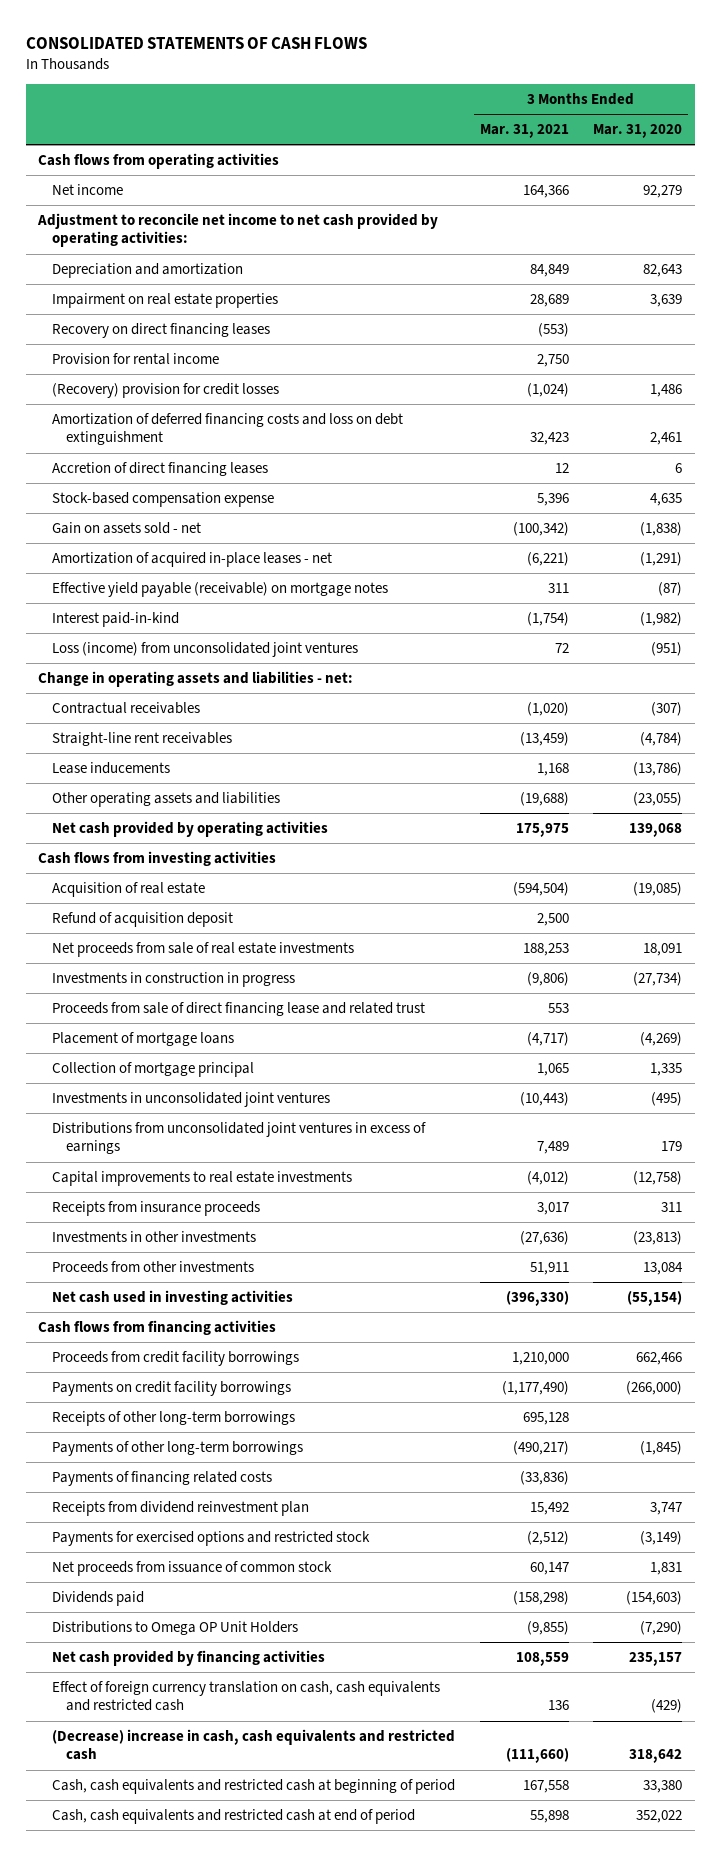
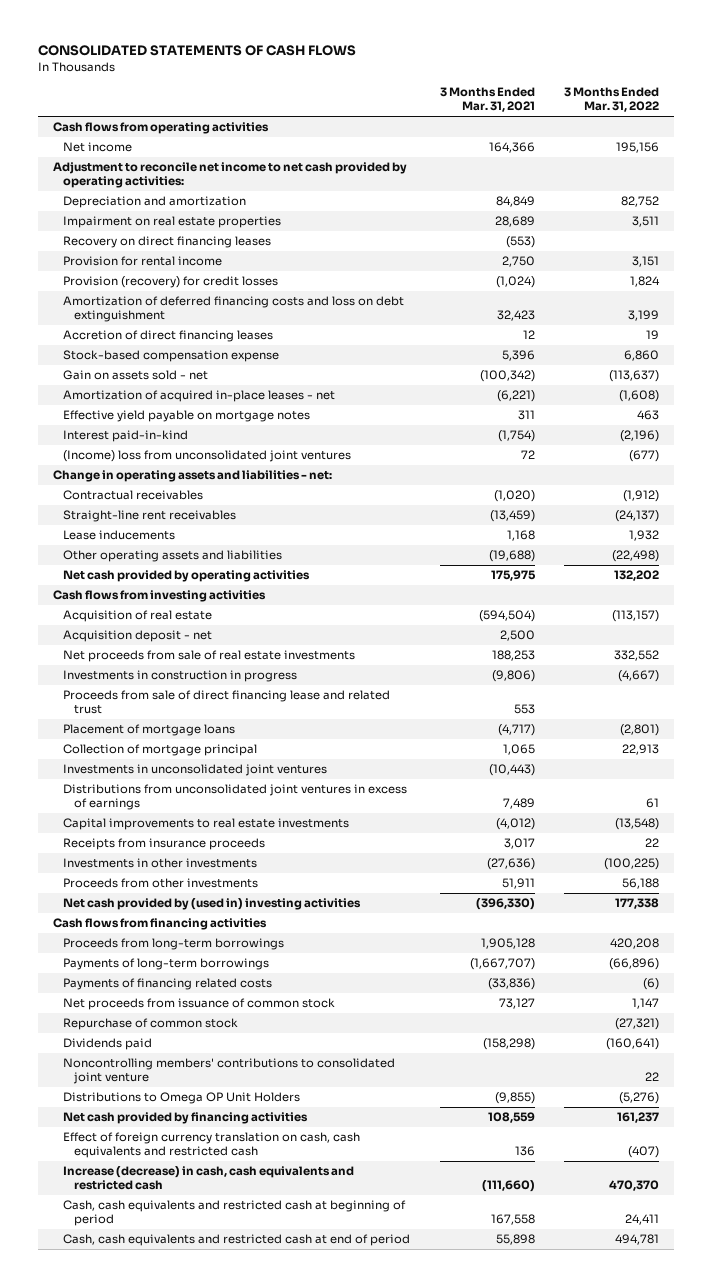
- | 3 Months Ended Mar. 31, 2021 | 3 Months Ended Mar. 31, 2020
+ | 3 Months Ended Mar. 31, 2021 | 3 Months Ended Mar. 31, 2022
- (Recovery) provision for credit losses | (1,024) | 1,486
+ Provision (recovery) for credit losses | (1,024) | 1,824
- Effective yield payable (receivable) on mortgage notes | 311 | (87)
+ Effective yield payable on mortgage notes | 311 | 463
- Loss (income) from unconsolidated joint ventures | 72 | (951)
+ (Income) loss from unconsolidated joint ventures | 72 | (677)
- Refund of acquisition deposit | 2,500 |
+ Acquisition deposit - net | 2,500 |
- Net cash used in investing activities | (396,330) | (55,154)
+ Net cash provided by (used in) investing activities | (396,330) | 177,338
- Proceeds from credit facility borrowings | 1,210,000 | 662,466
- Payments on credit facility borrowings | (1,177,490) | (266,000)
- Receipts of other long-term borrowings | 695,128 |
- Payments of other long-term borrowings | (490,217) | (1,845)
+ Proceeds from long-term borrowings | 1,905,128 | 420,208
+ Payments of long-term borrowings | (1,667,707) | (66,896)
- Receipts from dividend reinvestment plan | 15,492 | 3,747
- Payments for exercised options and restricted stock | (2,512) | (3,149)
- Net proceeds from issuance of common stock | 60,147 | 1,831
+ Net proceeds from issuance of common stock | 73,127 | 1,147
+ Repurchase of common stock | | (27,321)
+ Noncontrolling members' contributions to consolidated joint venture | | 22
- (Decrease) increase in cash, cash equivalents and restricted cash | (111,660) | 318,642
+ Increase (decrease) in cash, cash equivalents and restricted cash | (111,660) | 470,370

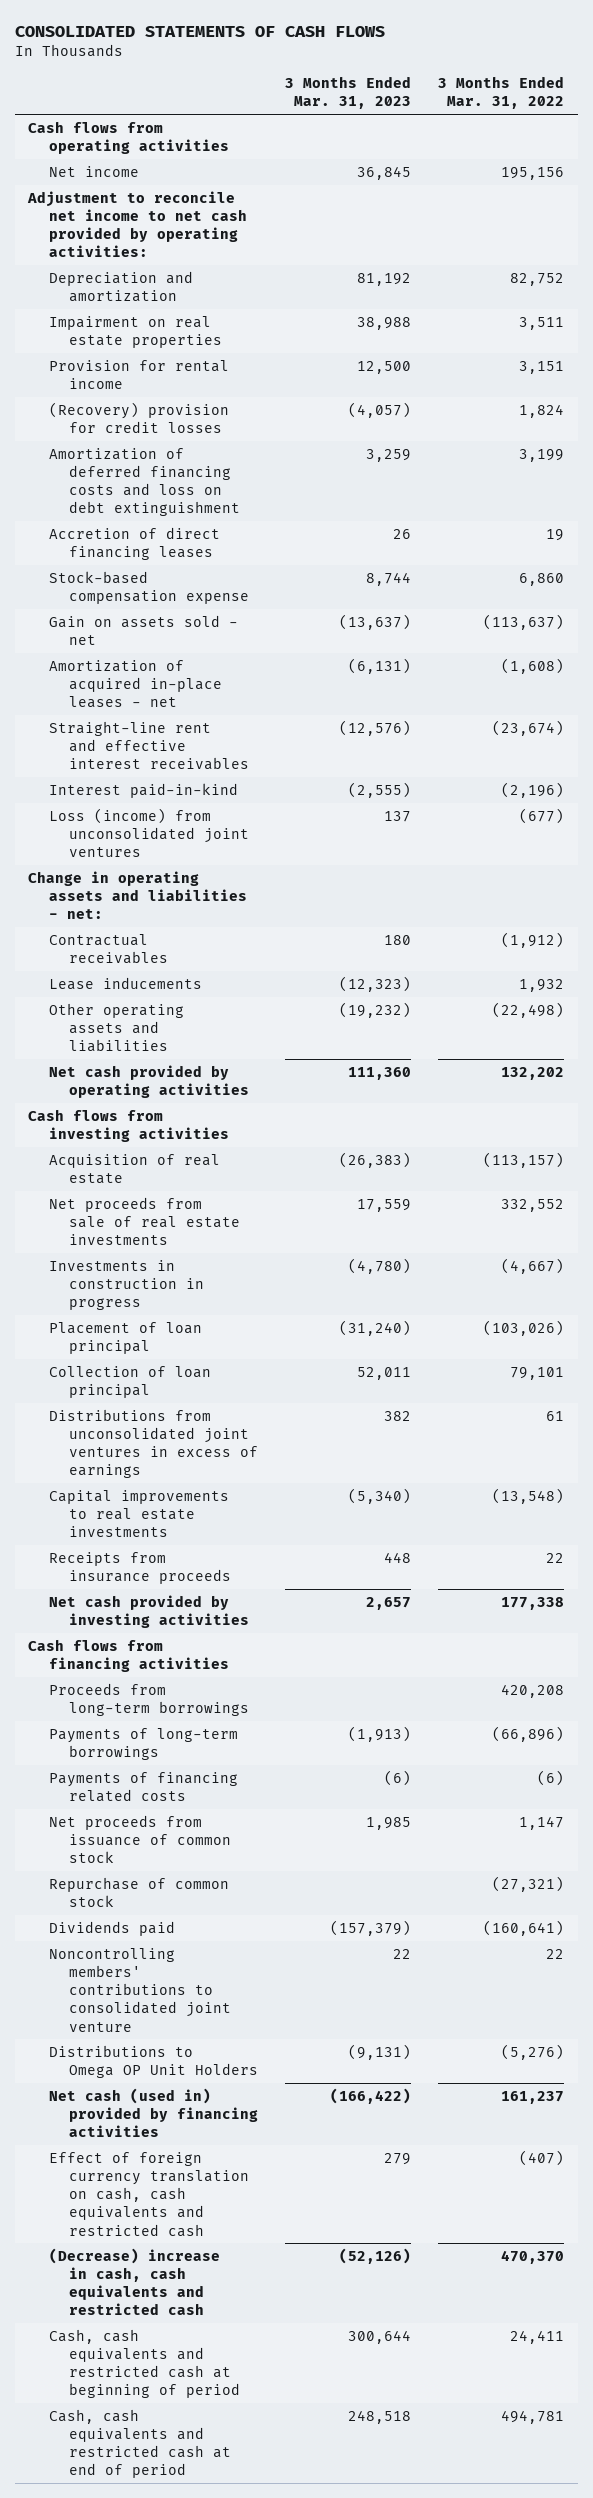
- | 3 Months Ended Mar. 31, 2021 | 3 Months Ended Mar. 31, 2022
+ | 3 Months Ended Mar. 31, 2023 | 3 Months Ended Mar. 31, 2022
- Recovery on direct financing leases | (553) |
- Provision (recovery) for credit losses | (1,024) | 1,824
+ (Recovery) provision for credit losses | (4,057) | 1,824
- Effective yield payable on mortgage notes | 311 | 463
+ Straight-line rent and effective interest receivables | (12,576) | (23,674)
- (Income) loss from unconsolidated joint ventures | 72 | (677)
+ Loss (income) from unconsolidated joint ventures | 137 | (677)
- Straight-line rent receivables | (13,459) | (24,137)
- Acquisition deposit - net | 2,500 |
- Proceeds from sale of direct financing lease and related trust | 553 |
- Placement of mortgage loans | (4,717) | (2,801)
- Collection of mortgage principal | 1,065 | 22,913
- Investments in unconsolidated joint ventures | (10,443) |
+ Placement of loan principal | (31,240) | (103,026)
+ Collection of loan principal | 52,011 | 79,101
- Investments in other investments | (27,636) | (100,225)
- Proceeds from other investments | 51,911 | 56,188
- Net cash provided by (used in) investing activities | (396,330) | 177,338
+ Net cash provided by investing activities | 2,657 | 177,338
- Net cash provided by financing activities | 108,559 | 161,237
+ Net cash (used in) provided by financing activities | (166,422) | 161,237
- Increase (decrease) in cash, cash equivalents and restricted cash | (111,660) | 470,370
+ (Decrease) increase in cash, cash equivalents and restricted cash | (52,126) | 470,370

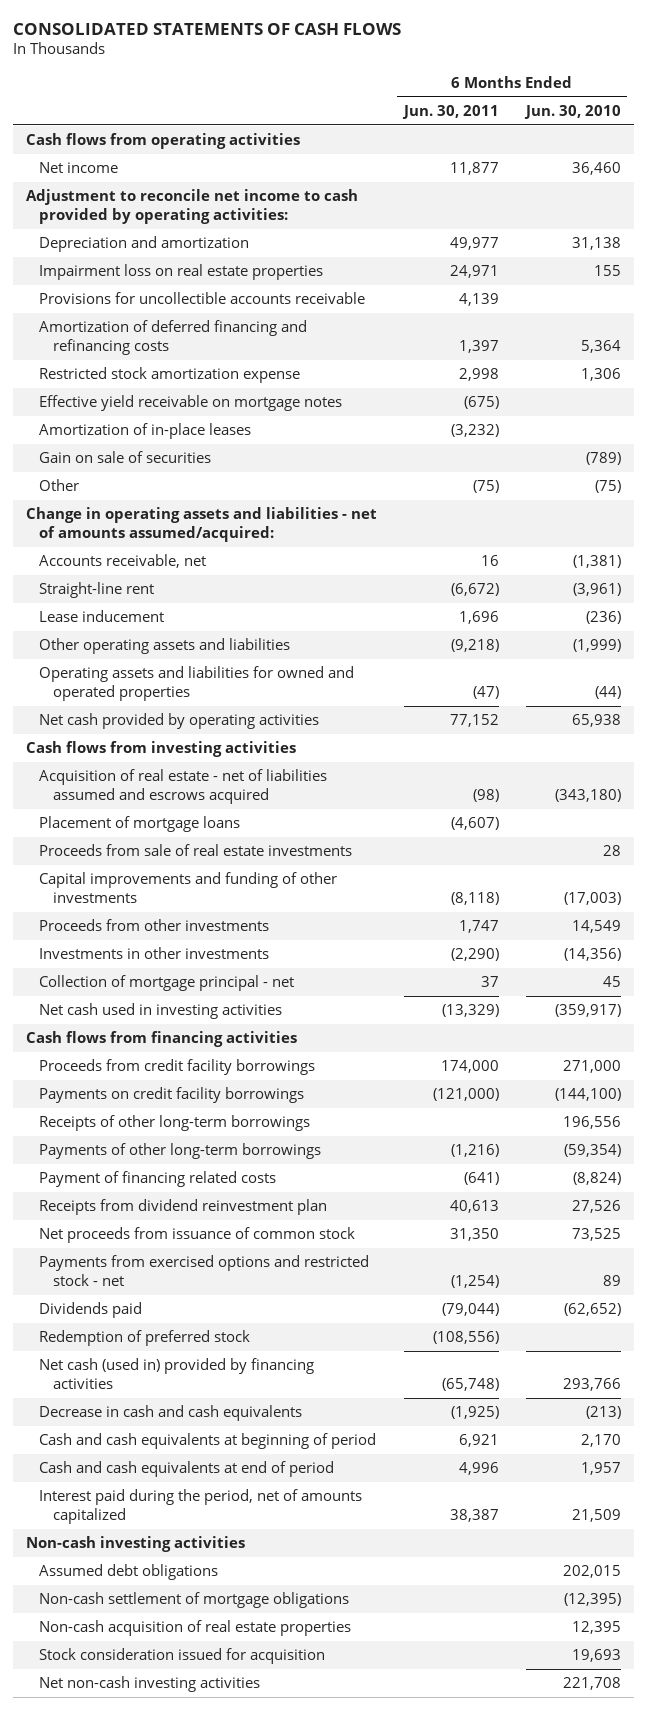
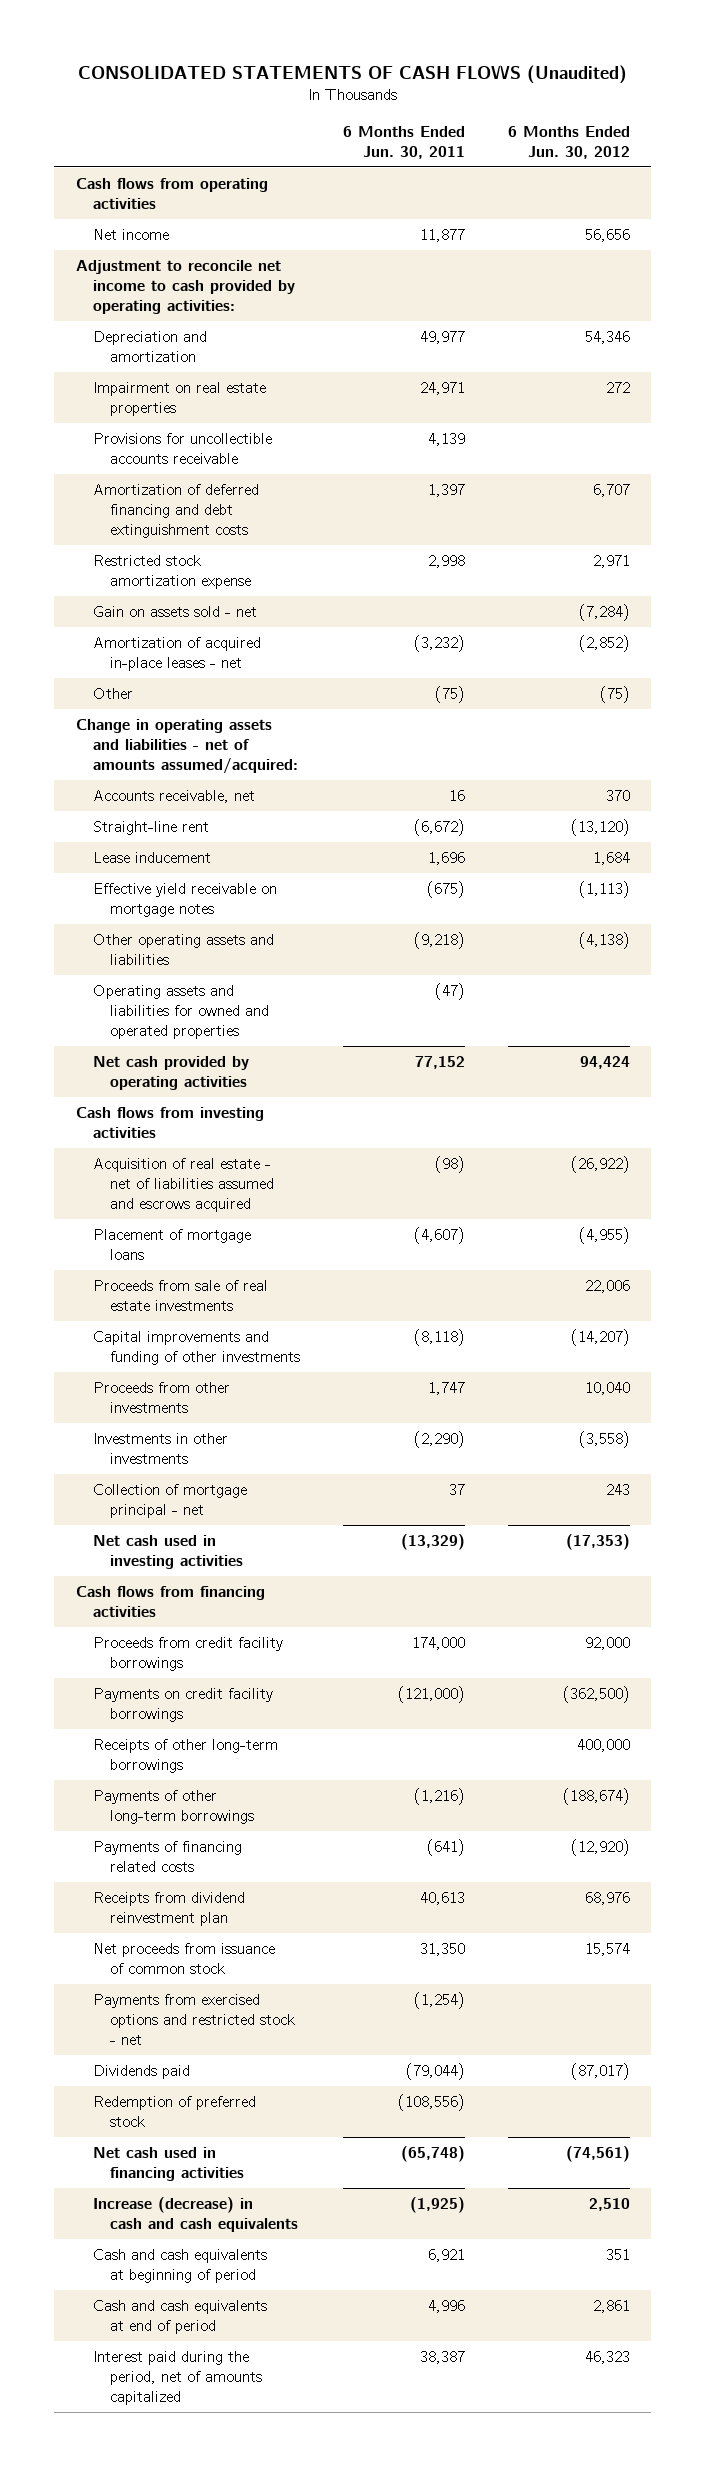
- CONSOLIDATED STATEMENTS OF CASH FLOWS
+ CONSOLIDATED STATEMENTS OF CASH FLOWS (Unaudited)
- | 6 Months Ended Jun. 30, 2011 | 6 Months Ended Jun. 30, 2010
+ | 6 Months Ended Jun. 30, 2011 | 6 Months Ended Jun. 30, 2012
- Impairment loss on real estate properties | 24,971 | 155
+ Impairment on real estate properties | 24,971 | 272
- Amortization of deferred financing and refinancing costs | 1,397 | 5,364
+ Amortization of deferred financing and debt extinguishment costs | 1,397 | 6,707
- Amortization of in-place leases | (3,232) |
- Gain on sale of securities | | (789)
+ Gain on assets sold - net | | (7,284)
+ Amortization of acquired in-place leases - net | (3,232) | (2,852)
moved down: Effective yield receivable on mortgage notes | (675) | (1,113)
- Payment of financing related costs | (641) | (8,824)
+ Payments of financing related costs | (641) | (12,920)
- Net cash (used in) provided by financing activities | (65,748) | 293,766
- Decrease in cash and cash equivalents | (1,925) | (213)
+ Net cash used in financing activities | (65,748) | (74,561)
+ Increase (decrease) in cash and cash equivalents | (1,925) | 2,510
- Non-cash investing activities
- Assumed debt obligations | | 202,015
- Non-cash settlement of mortgage obligations | | (12,395)
- Non-cash acquisition of real estate properties | | 12,395
- Stock consideration issued for acquisition | | 19,693
- Net non-cash investing activities | | 221,708

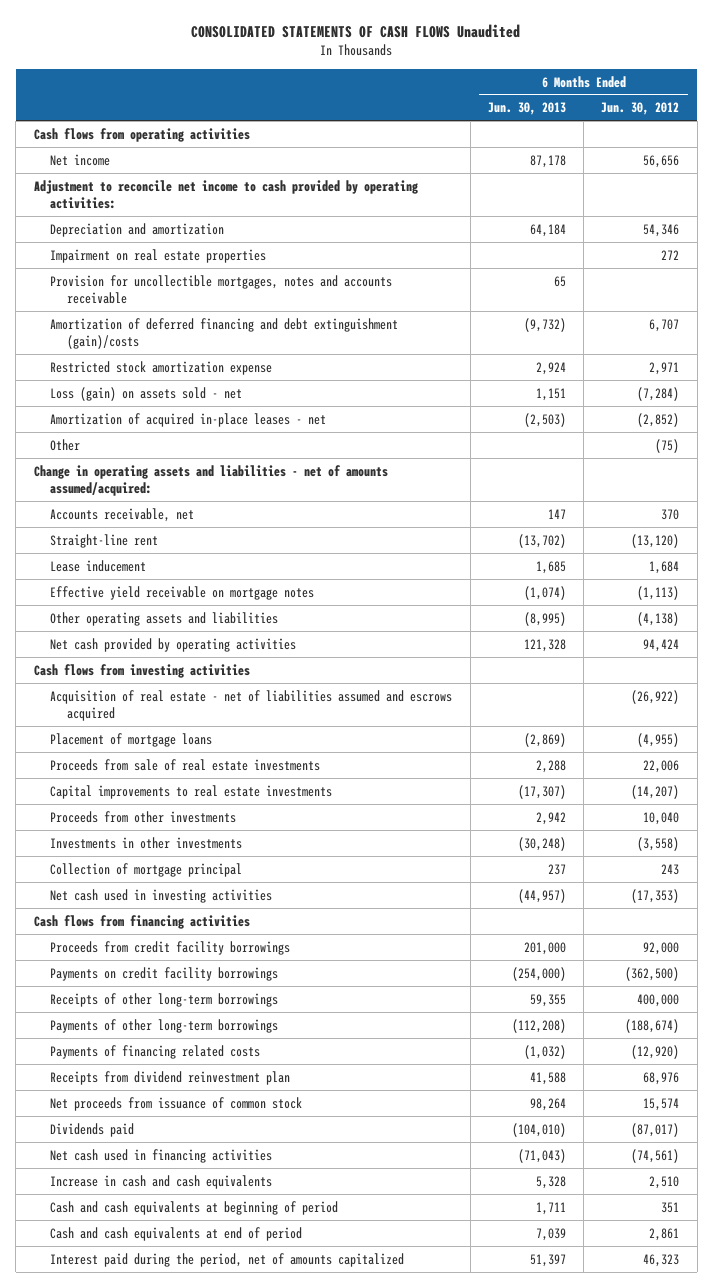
- CONSOLIDATED STATEMENTS OF CASH FLOWS (Unaudited)
+ CONSOLIDATED STATEMENTS OF CASH FLOWS Unaudited
- | 6 Months Ended Jun. 30, 2011 | 6 Months Ended Jun. 30, 2012
+ | 6 Months Ended Jun. 30, 2013 | 6 Months Ended Jun. 30, 2012
- Provisions for uncollectible accounts receivable | 4,139 |
- Amortization of deferred financing and debt extinguishment costs | 1,397 | 6,707
+ Provision for uncollectible mortgages, notes and accounts receivable | 65 |
+ Amortization of deferred financing and debt extinguishment (gain)/costs | (9,732) | 6,707
- Gain on assets sold - net | | (7,284)
+ Loss (gain) on assets sold - net | 1,151 | (7,284)
- Operating assets and liabilities for owned and operated properties | (47) |
- Capital improvements and funding of other investments | (8,118) | (14,207)
+ Capital improvements to real estate investments | (17,307) | (14,207)
- Collection of mortgage principal - net | 37 | 243
+ Collection of mortgage principal | 237 | 243
- Payments from exercised options and restricted stock - net | (1,254) |
- Redemption of preferred stock | (108,556) |
- Increase (decrease) in cash and cash equivalents | (1,925) | 2,510
+ Increase in cash and cash equivalents | 5,328 | 2,510

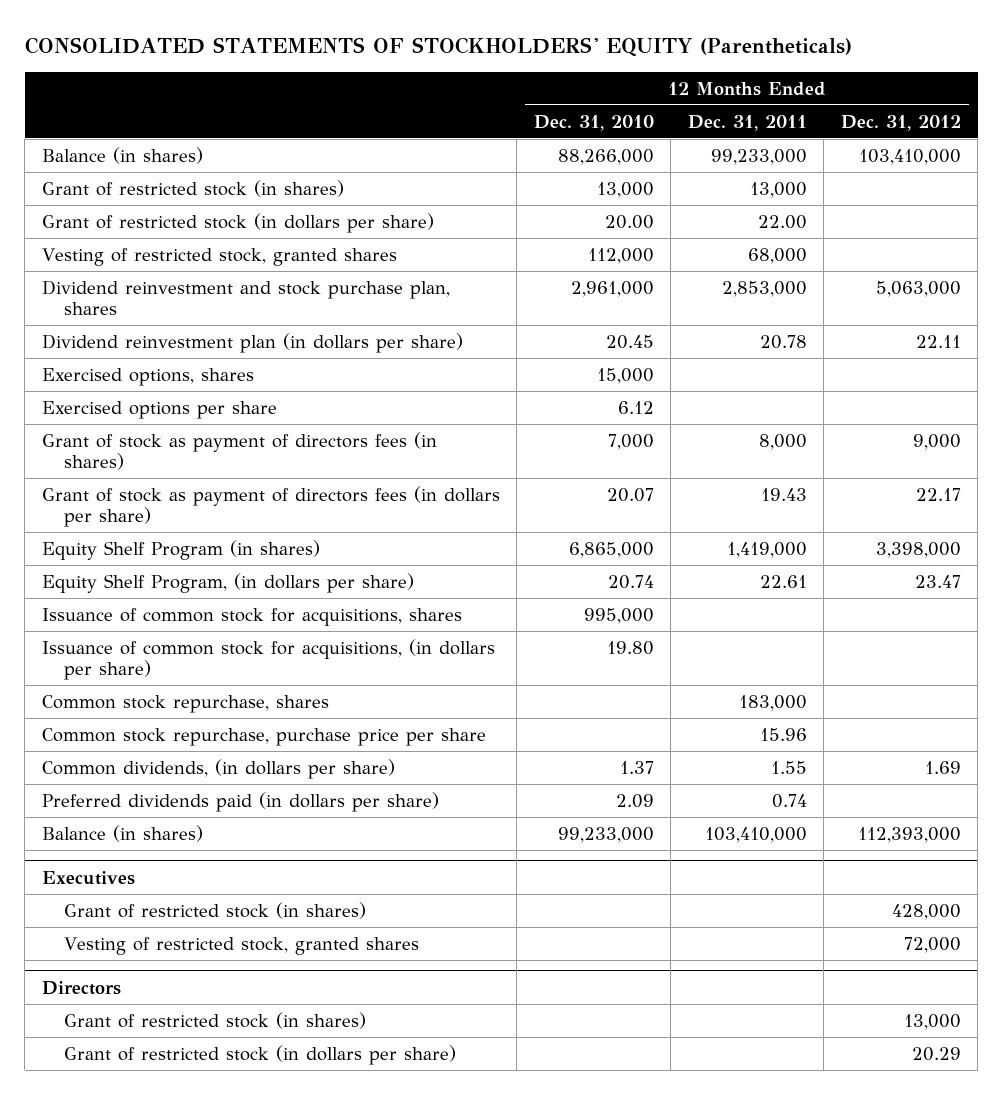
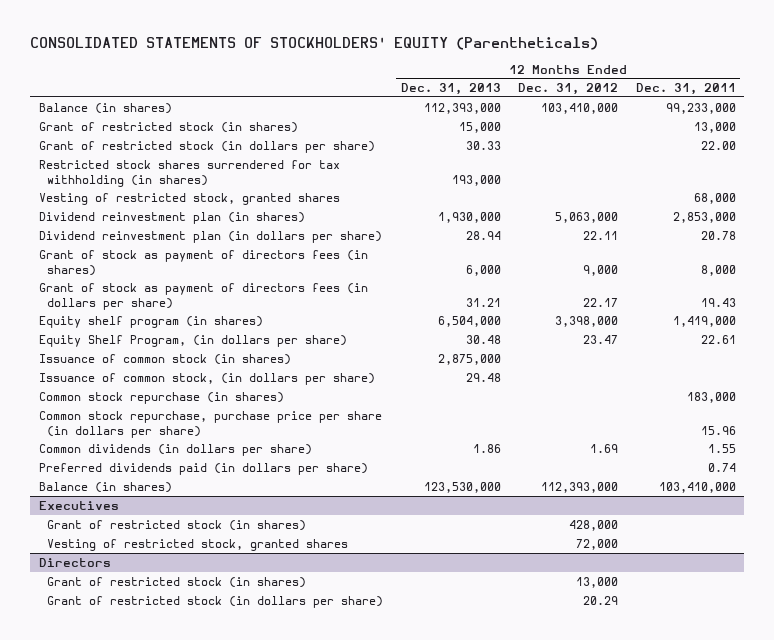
- | 12 Months Ended Dec. 31, 2010 | 12 Months Ended Dec. 31, 2011 | 12 Months Ended Dec. 31, 2012
+ | 12 Months Ended Dec. 31, 2013 | 12 Months Ended Dec. 31, 2012 | 12 Months Ended Dec. 31, 2011
+ Restricted stock shares surrendered for tax withholding (in shares) | 193,000 | |
- Dividend reinvestment and stock purchase plan, shares | 2,961,000 | 2,853,000 | 5,063,000
+ Dividend reinvestment plan (in shares) | 1,930,000 | 5,063,000 | 2,853,000
- Exercised options, shares | 15,000 | |
- Exercised options per share | 6.12 | |
- Equity Shelf Program (in shares) | 6,865,000 | 1,419,000 | 3,398,000
+ Equity shelf program (in shares) | 6,504,000 | 3,398,000 | 1,419,000
- Issuance of common stock for acquisitions, shares | 995,000 | |
- Issuance of common stock for acquisitions, (in dollars per share) | 19.80 | |
- Common stock repurchase, shares | | 183,000 |
- Common stock repurchase, purchase price per share | | 15.96 |
- Common dividends, (in dollars per share) | 1.37 | 1.55 | 1.69
+ Issuance of common stock (in shares) | 2,875,000 | |
+ Issuance of common stock, (in dollars per share) | 29.48 | |
+ Common stock repurchase (in shares) | | | 183,000
+ Common stock repurchase, purchase price per share (in dollars per share) | | | 15.96
+ Common dividends (in dollars per share) | 1.86 | 1.69 | 1.55

